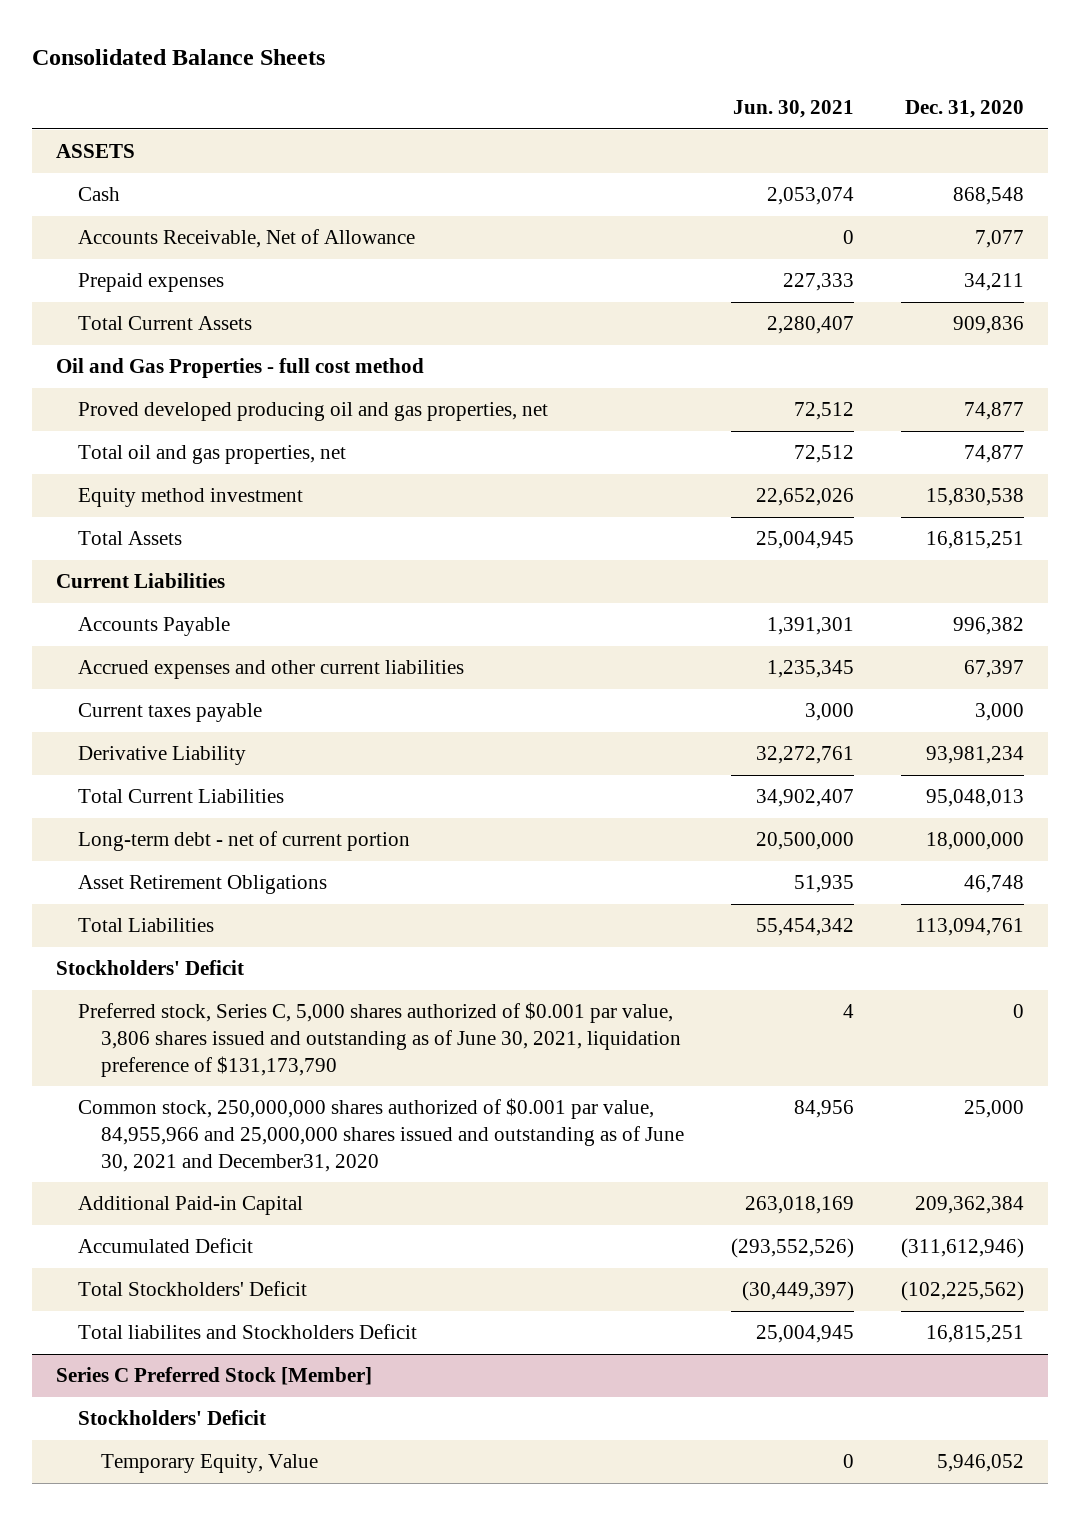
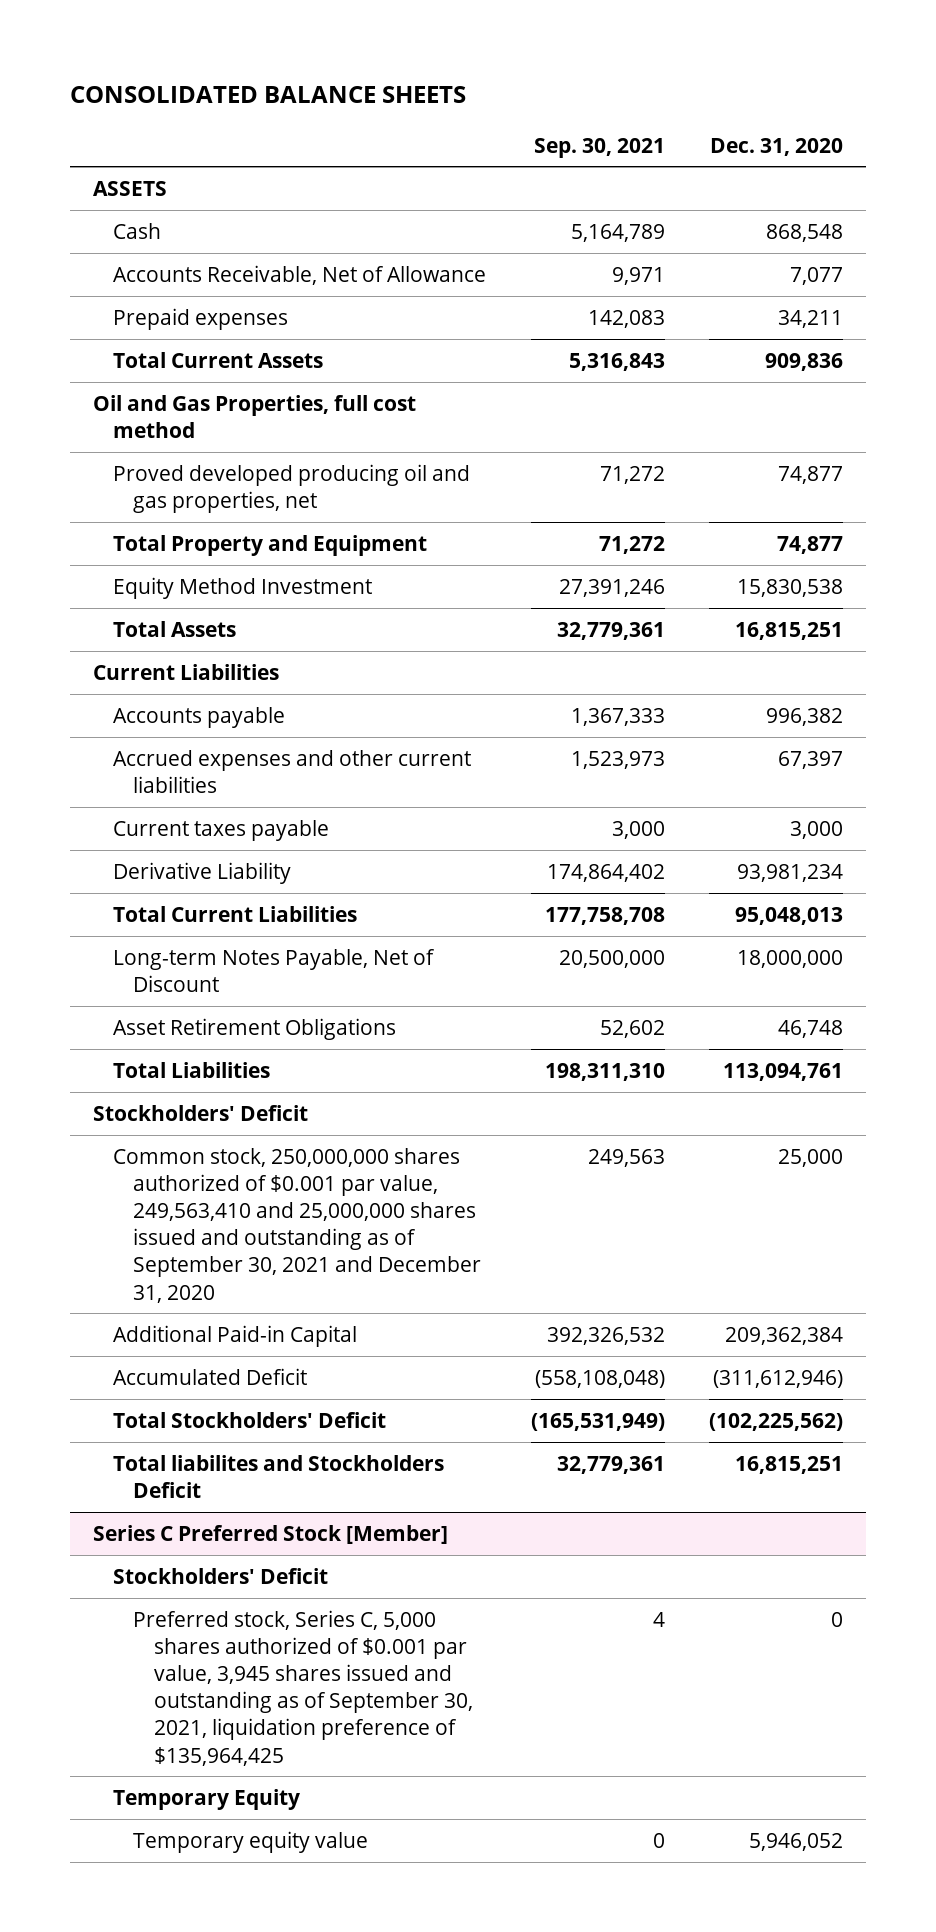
- Consolidated Balance Sheets
+ CONSOLIDATED BALANCE SHEETS
- | Jun. 30, 2021 | Dec. 31, 2020
+ | Sep. 30, 2021 | Dec. 31, 2020
- Oil and Gas Properties - full cost method
+ Oil and Gas Properties, full cost method
- Total oil and gas properties, net | 72,512 | 74,877
- Equity method investment | 22,652,026 | 15,830,538
+ Total Property and Equipment | 71,272 | 74,877
+ Equity Method Investment | 27,391,246 | 15,830,538
- Accounts Payable | 1,391,301 | 996,382
+ Accounts payable | 1,367,333 | 996,382
- Long-term debt - net of current portion | 20,500,000 | 18,000,000
+ Long-term Notes Payable, Net of Discount | 20,500,000 | 18,000,000
- Preferred stock, Series C, 5,000 shares authorized of $0.001 par value, 3,806 shares issued and outstanding as of June 30, 2021, liquidation preference of $131,173,790 | 4 | 0
- Common stock, 250,000,000 shares authorized of $0.001 par value, 84,955,966 and 25,000,000 shares issued and outstanding as of June 30, 2021 and December31, 2020 | 84,956 | 25,000
+ Common stock, 250,000,000 shares authorized of $0.001 par value, 249,563,410 and 25,000,000 shares issued and outstanding as of September 30, 2021 and December 31, 2020 | 249,563 | 25,000
@ Series C Preferred Stock [Member]
- Temporary Equity, Value | 0 | 5,946,052
+ Preferred stock, Series C, 5,000 shares authorized of $0.001 par value, 3,945 shares issued and outstanding as of September 30, 2021, liquidation preference of $135,964,425 | 4 | 0
+ Temporary Equity
+ Temporary equity value | 0 | 5,946,052

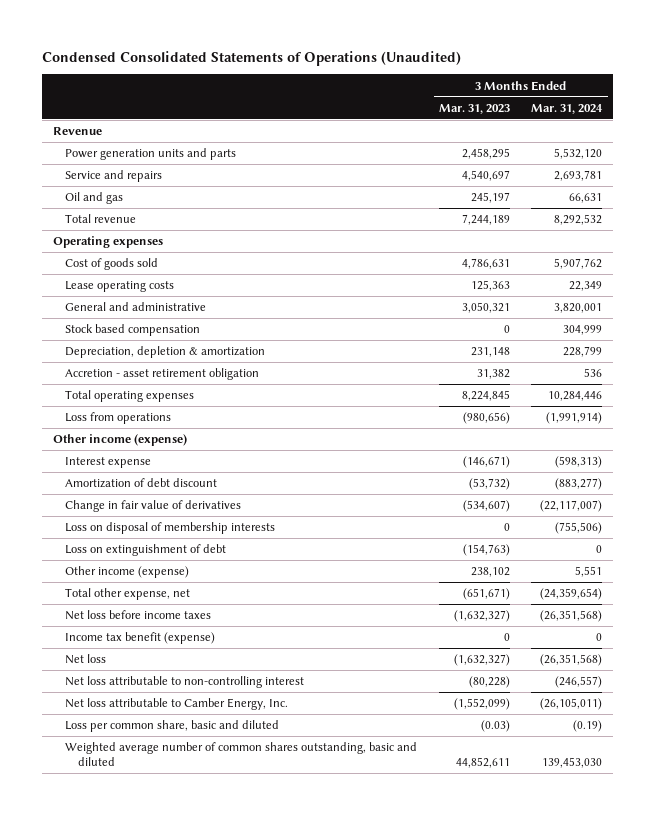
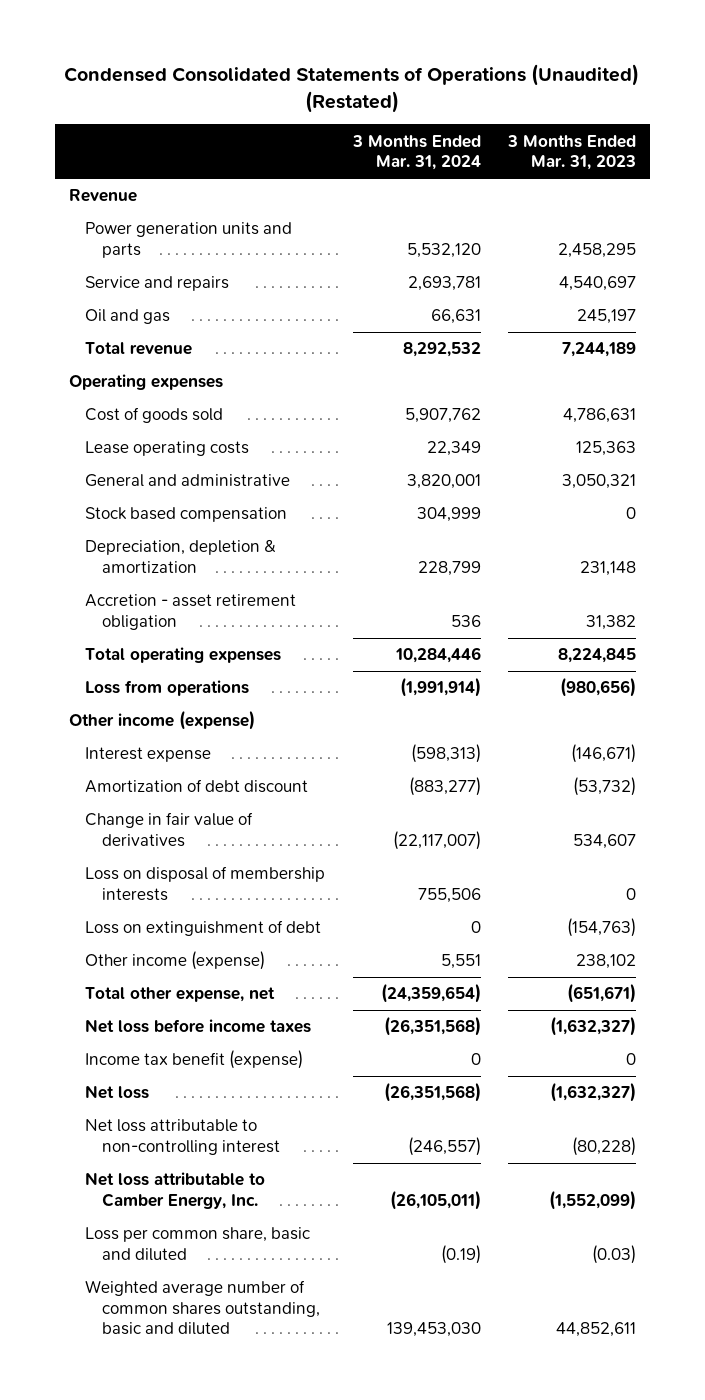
- Condensed Consolidated Statements of Operations (Unaudited)
+ Condensed Consolidated Statements of Operations (Unaudited) (Restated)
- | 3 Months Ended Mar. 31, 2023 | 3 Months Ended Mar. 31, 2024
+ | 3 Months Ended Mar. 31, 2024 | 3 Months Ended Mar. 31, 2023
- Change in fair value of derivatives | (534,607) | (22,117,007)
- Loss on disposal of membership interests | 0 | (755,506)
+ Change in fair value of derivatives | (22,117,007) | 534,607
+ Loss on disposal of membership interests | 755,506 | 0

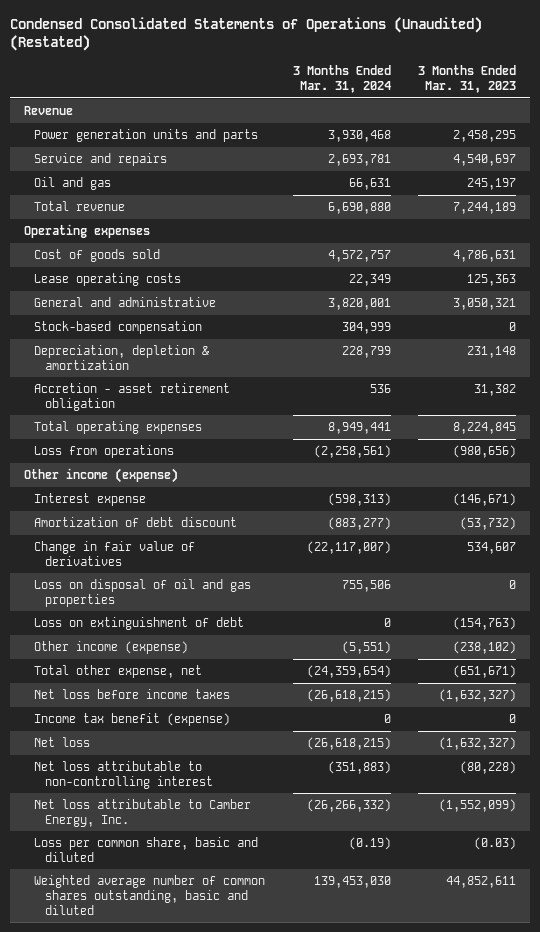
- Power generation units and parts | 5,532,120 | 2,458,295
+ Power generation units and parts | 3,930,468 | 2,458,295
- Total revenue | 8,292,532 | 7,244,189
+ Total revenue | 6,690,880 | 7,244,189
- Cost of goods sold | 5,907,762 | 4,786,631
+ Cost of goods sold | 4,572,757 | 4,786,631
- Stock based compensation | 304,999 | 0
+ Stock-based compensation | 304,999 | 0
- Total operating expenses | 10,284,446 | 8,224,845
- Loss from operations | (1,991,914) | (980,656)
+ Total operating expenses | 8,949,441 | 8,224,845
+ Loss from operations | (2,258,561) | (980,656)
- Loss on disposal of membership interests | 755,506 | 0
+ Loss on disposal of oil and gas properties | 755,506 | 0
- Other income (expense) | 5,551 | 238,102
+ Other income (expense) | (5,551) | (238,102)
- Net loss before income taxes | (26,351,568) | (1,632,327)
+ Net loss before income taxes | (26,618,215) | (1,632,327)
- Net loss | (26,351,568) | (1,632,327)
- Net loss attributable to non-controlling interest | (246,557) | (80,228)
- Net loss attributable to Camber Energy, Inc. | (26,105,011) | (1,552,099)
+ Net loss | (26,618,215) | (1,632,327)
+ Net loss attributable to non-controlling interest | (351,883) | (80,228)
+ Net loss attributable to Camber Energy, Inc. | (26,266,332) | (1,552,099)

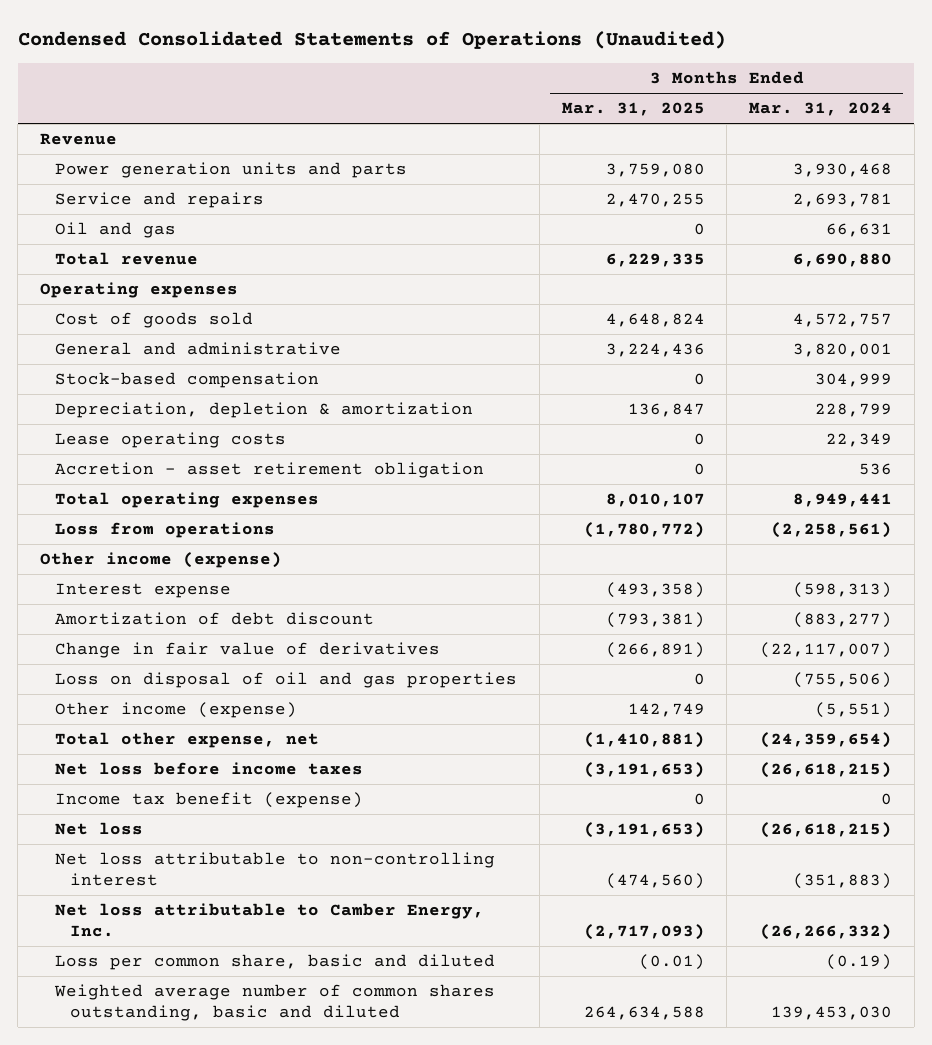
- Condensed Consolidated Statements of Operations (Unaudited) (Restated)
+ Condensed Consolidated Statements of Operations (Unaudited)
- | 3 Months Ended Mar. 31, 2024 | 3 Months Ended Mar. 31, 2023
+ | 3 Months Ended Mar. 31, 2025 | 3 Months Ended Mar. 31, 2024
moved down: Lease operating costs | 0 | 22,349
- Loss on disposal of oil and gas properties | 755,506 | 0
- Loss on extinguishment of debt | 0 | (154,763)
+ Loss on disposal of oil and gas properties | 0 | (755,506)

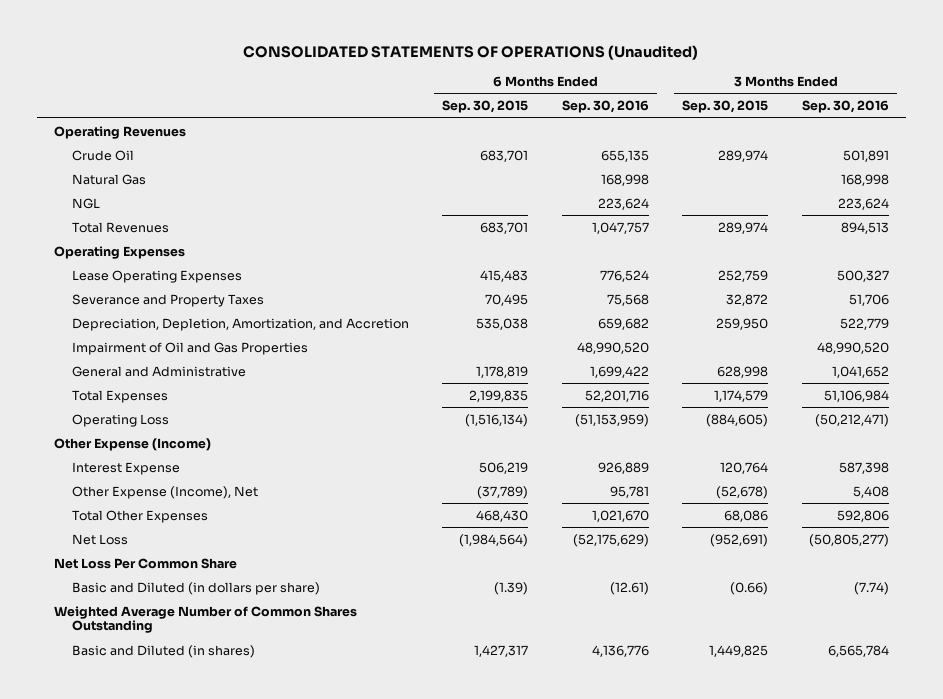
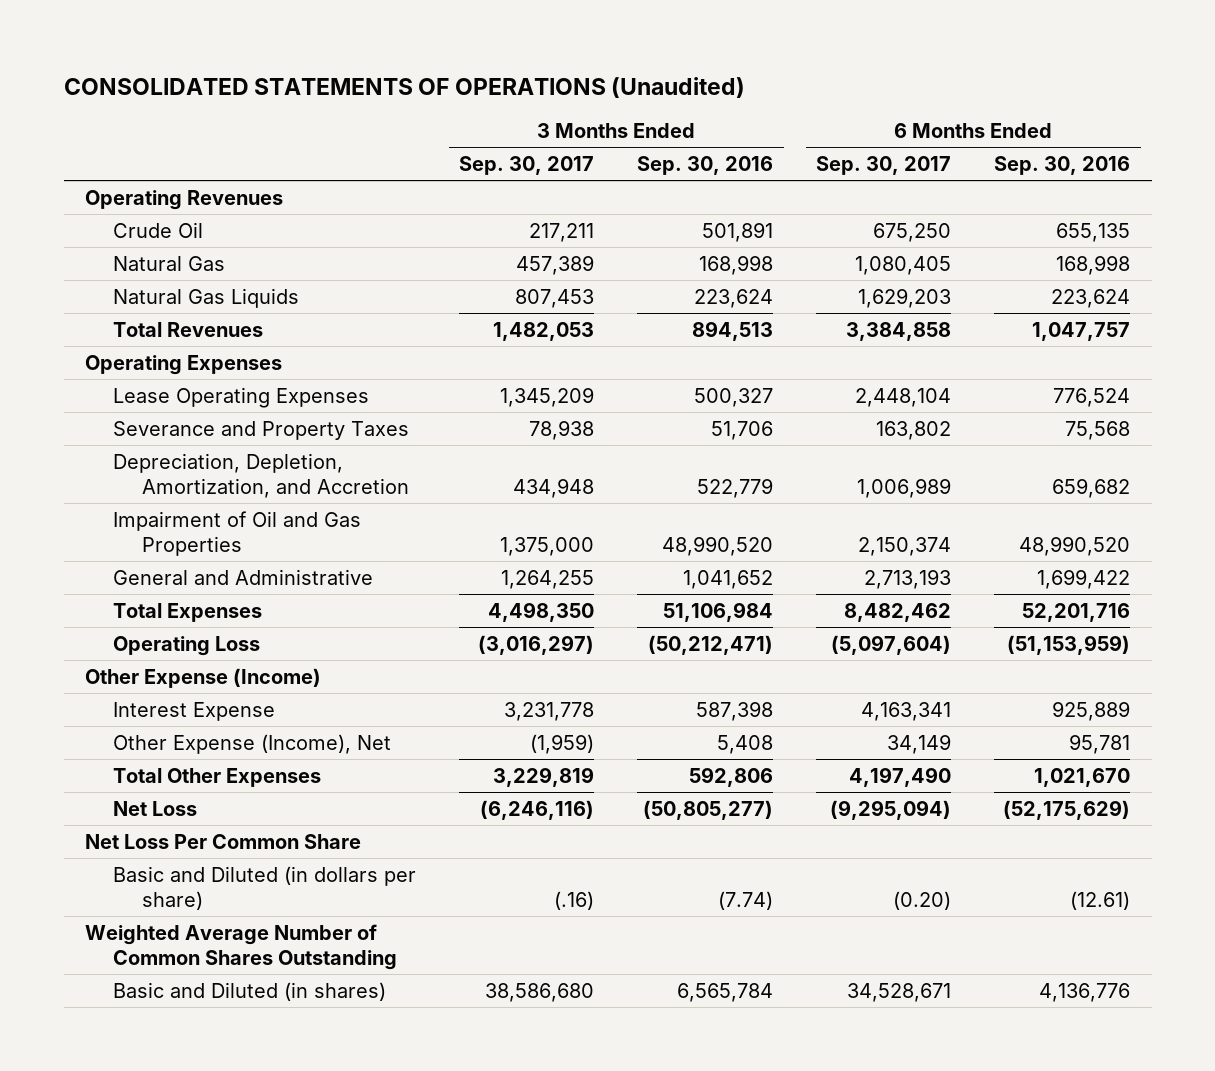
- | 6 Months Ended Sep. 30, 2015 | 6 Months Ended Sep. 30, 2016 | 3 Months Ended Sep. 30, 2015 | 3 Months Ended Sep. 30, 2016
+ | 3 Months Ended Sep. 30, 2017 | 3 Months Ended Sep. 30, 2016 | 6 Months Ended Sep. 30, 2017 | 6 Months Ended Sep. 30, 2016
- NGL | | 223,624 | | 223,624
+ Natural Gas Liquids | 807,453 | 223,624 | 1,629,203 | 223,624
- Interest Expense | 506,219 | 926,889 | 120,764 | 587,398
+ Interest Expense | 3,231,778 | 587,398 | 4,163,341 | 925,889

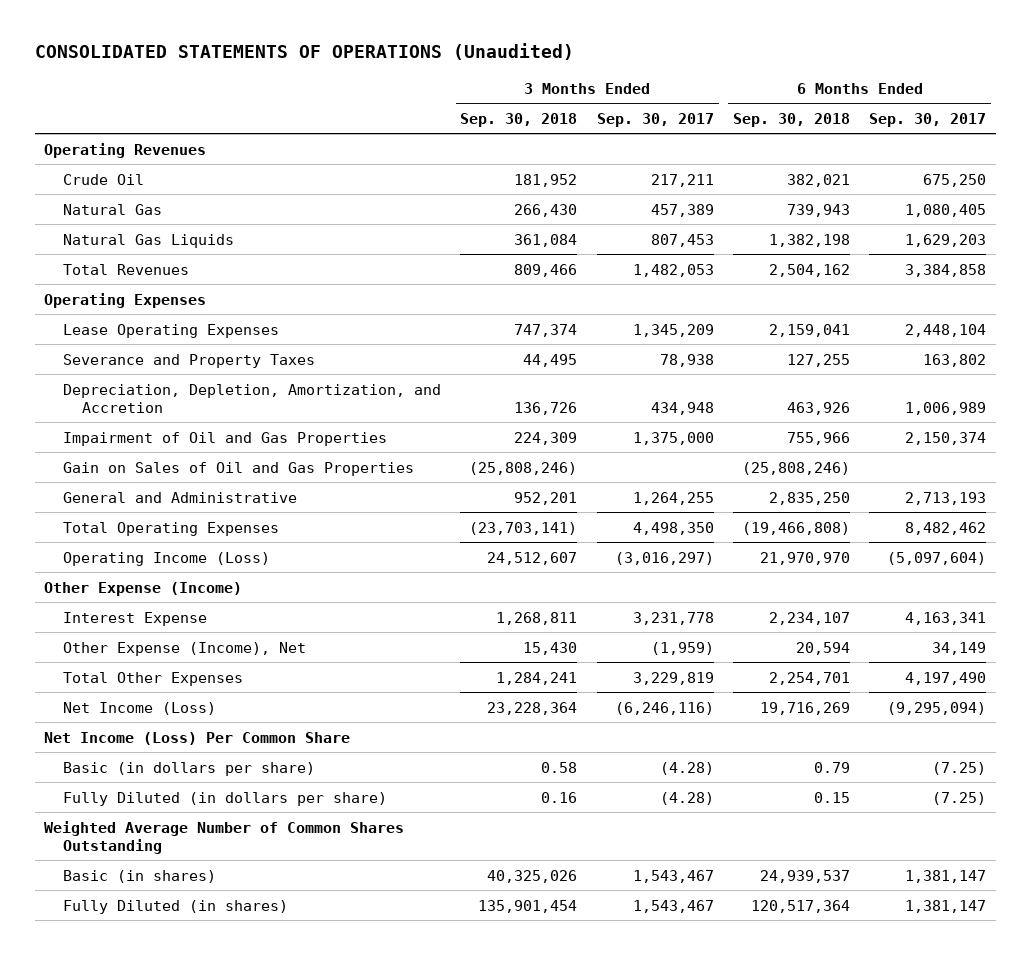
- | 3 Months Ended Sep. 30, 2017 | 3 Months Ended Sep. 30, 2016 | 6 Months Ended Sep. 30, 2017 | 6 Months Ended Sep. 30, 2016
+ | 3 Months Ended Sep. 30, 2018 | 3 Months Ended Sep. 30, 2017 | 6 Months Ended Sep. 30, 2018 | 6 Months Ended Sep. 30, 2017
+ Gain on Sales of Oil and Gas Properties | (25,808,246) | | (25,808,246) |
- Total Expenses | 4,498,350 | 51,106,984 | 8,482,462 | 52,201,716
- Operating Loss | (3,016,297) | (50,212,471) | (5,097,604) | (51,153,959)
+ Total Operating Expenses | (23,703,141) | 4,498,350 | (19,466,808) | 8,482,462
+ Operating Income (Loss) | 24,512,607 | (3,016,297) | 21,970,970 | (5,097,604)
- Net Loss | (6,246,116) | (50,805,277) | (9,295,094) | (52,175,629)
- Net Loss Per Common Share
- Basic and Diluted (in dollars per share) | (.16) | (7.74) | (0.20) | (12.61)
+ Net Income (Loss) | 23,228,364 | (6,246,116) | 19,716,269 | (9,295,094)
+ Net Income (Loss) Per Common Share
+ Basic (in dollars per share) | 0.58 | (4.28) | 0.79 | (7.25)
+ Fully Diluted (in dollars per share) | 0.16 | (4.28) | 0.15 | (7.25)
- Basic and Diluted (in shares) | 38,586,680 | 6,565,784 | 34,528,671 | 4,136,776
+ Basic (in shares) | 40,325,026 | 1,543,467 | 24,939,537 | 1,381,147
+ Fully Diluted (in shares) | 135,901,454 | 1,543,467 | 120,517,364 | 1,381,147

